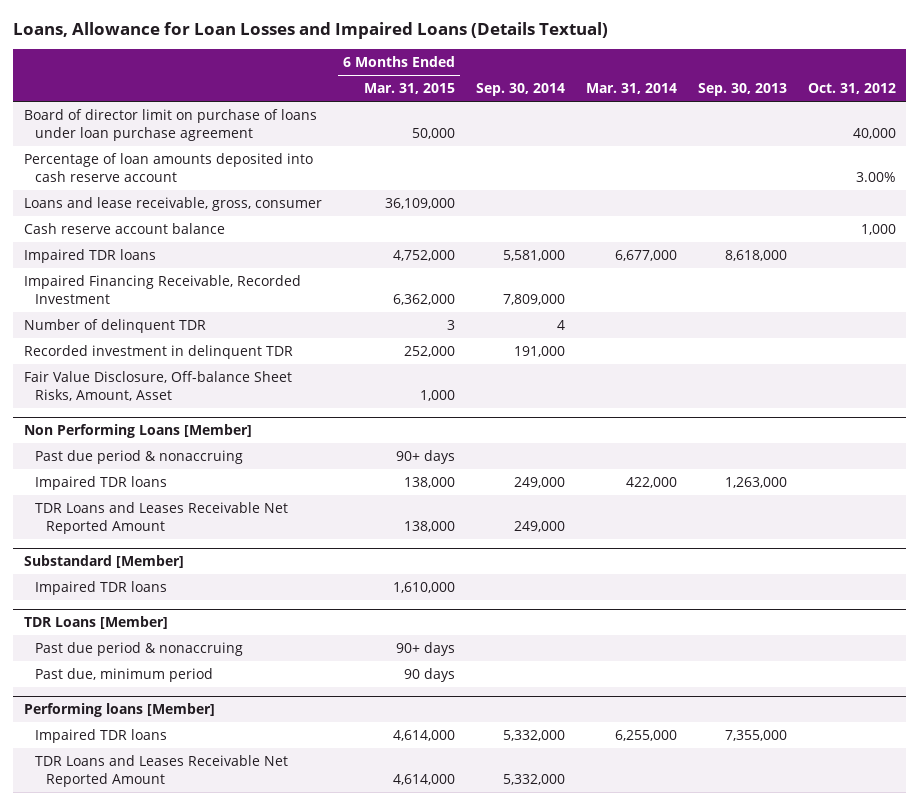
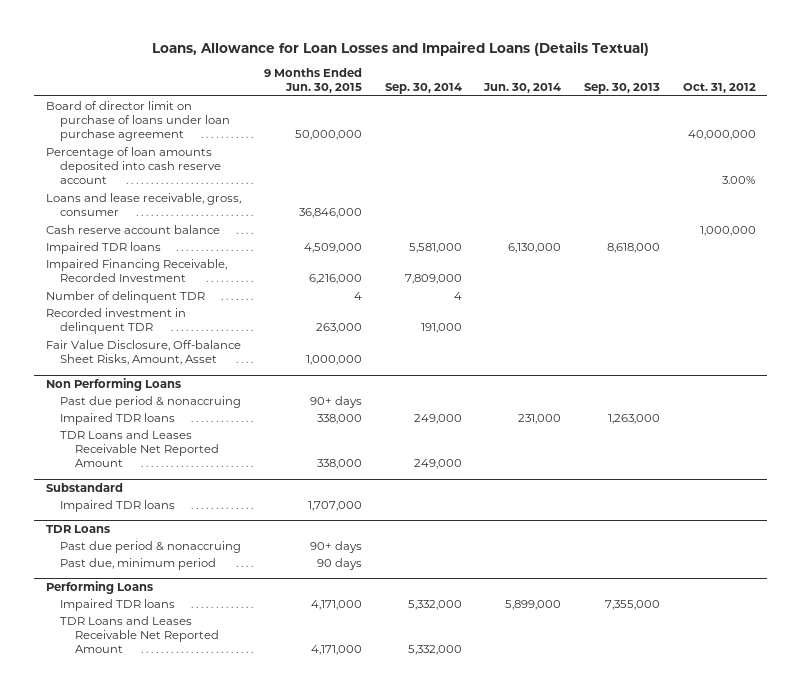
- | 6 Months Ended Mar. 31, 2015 | Sep. 30, 2014 | Mar. 31, 2014 | Sep. 30, 2013 | Oct. 31, 2012
+ | 9 Months Ended Jun. 30, 2015 | Sep. 30, 2014 | Jun. 30, 2014 | Sep. 30, 2013 | Oct. 31, 2012
- Board of director limit on purchase of loans under loan purchase agreement | 50,000 | | | | 40,000
+ Board of director limit on purchase of loans under loan purchase agreement | 50,000,000 | | | | 40,000,000
- Cash reserve account balance | | | | | 1,000
+ Cash reserve account balance | | | | | 1,000,000
- Non Performing Loans [Member]
+ Non Performing Loans
- Substandard [Member]
+ Substandard
- TDR Loans [Member]
+ TDR Loans
- Performing loans [Member]
+ Performing Loans

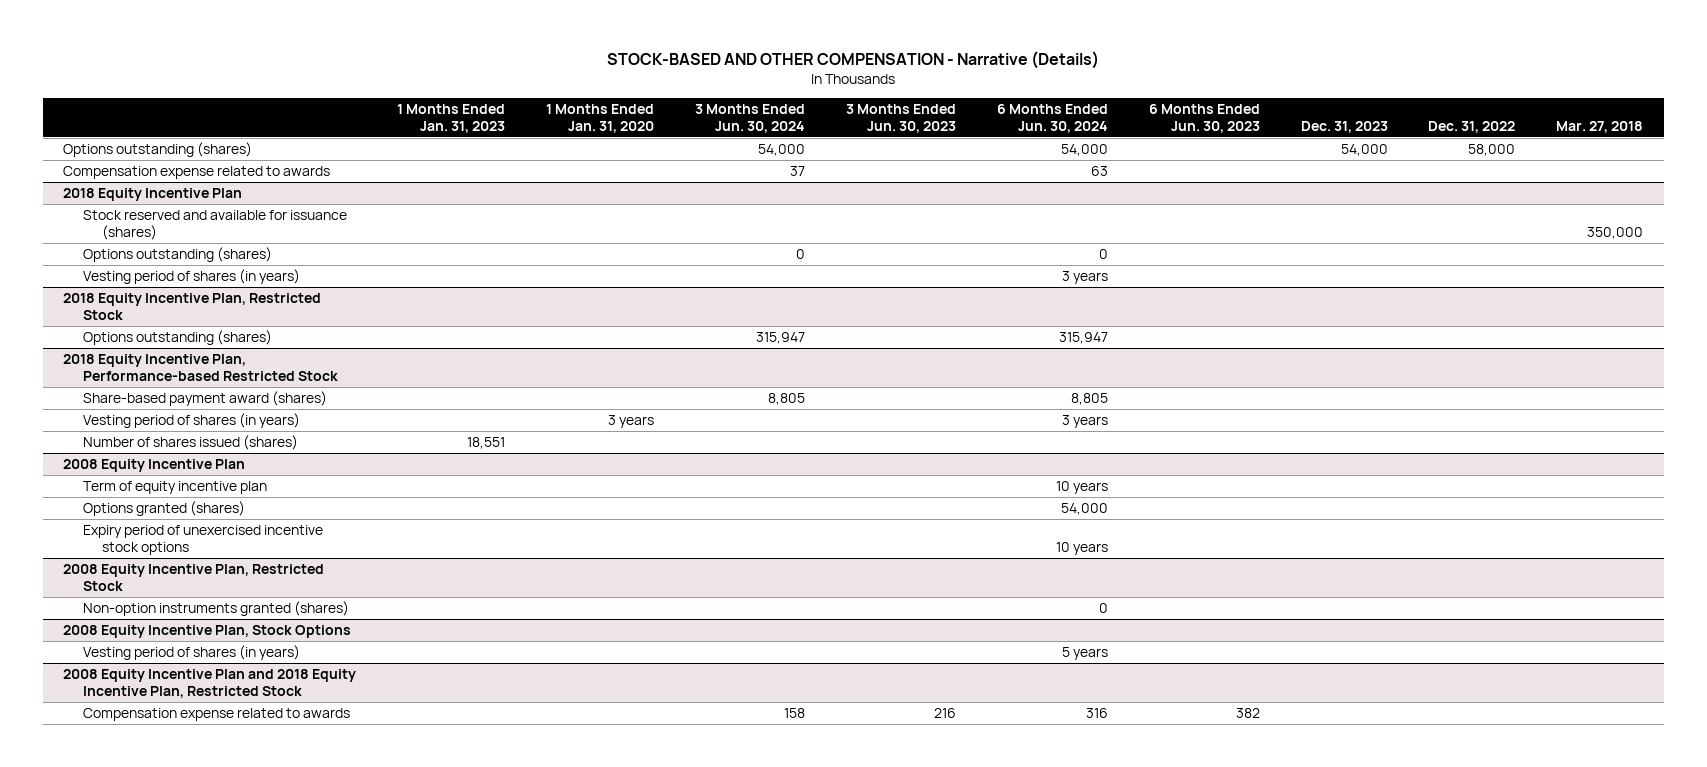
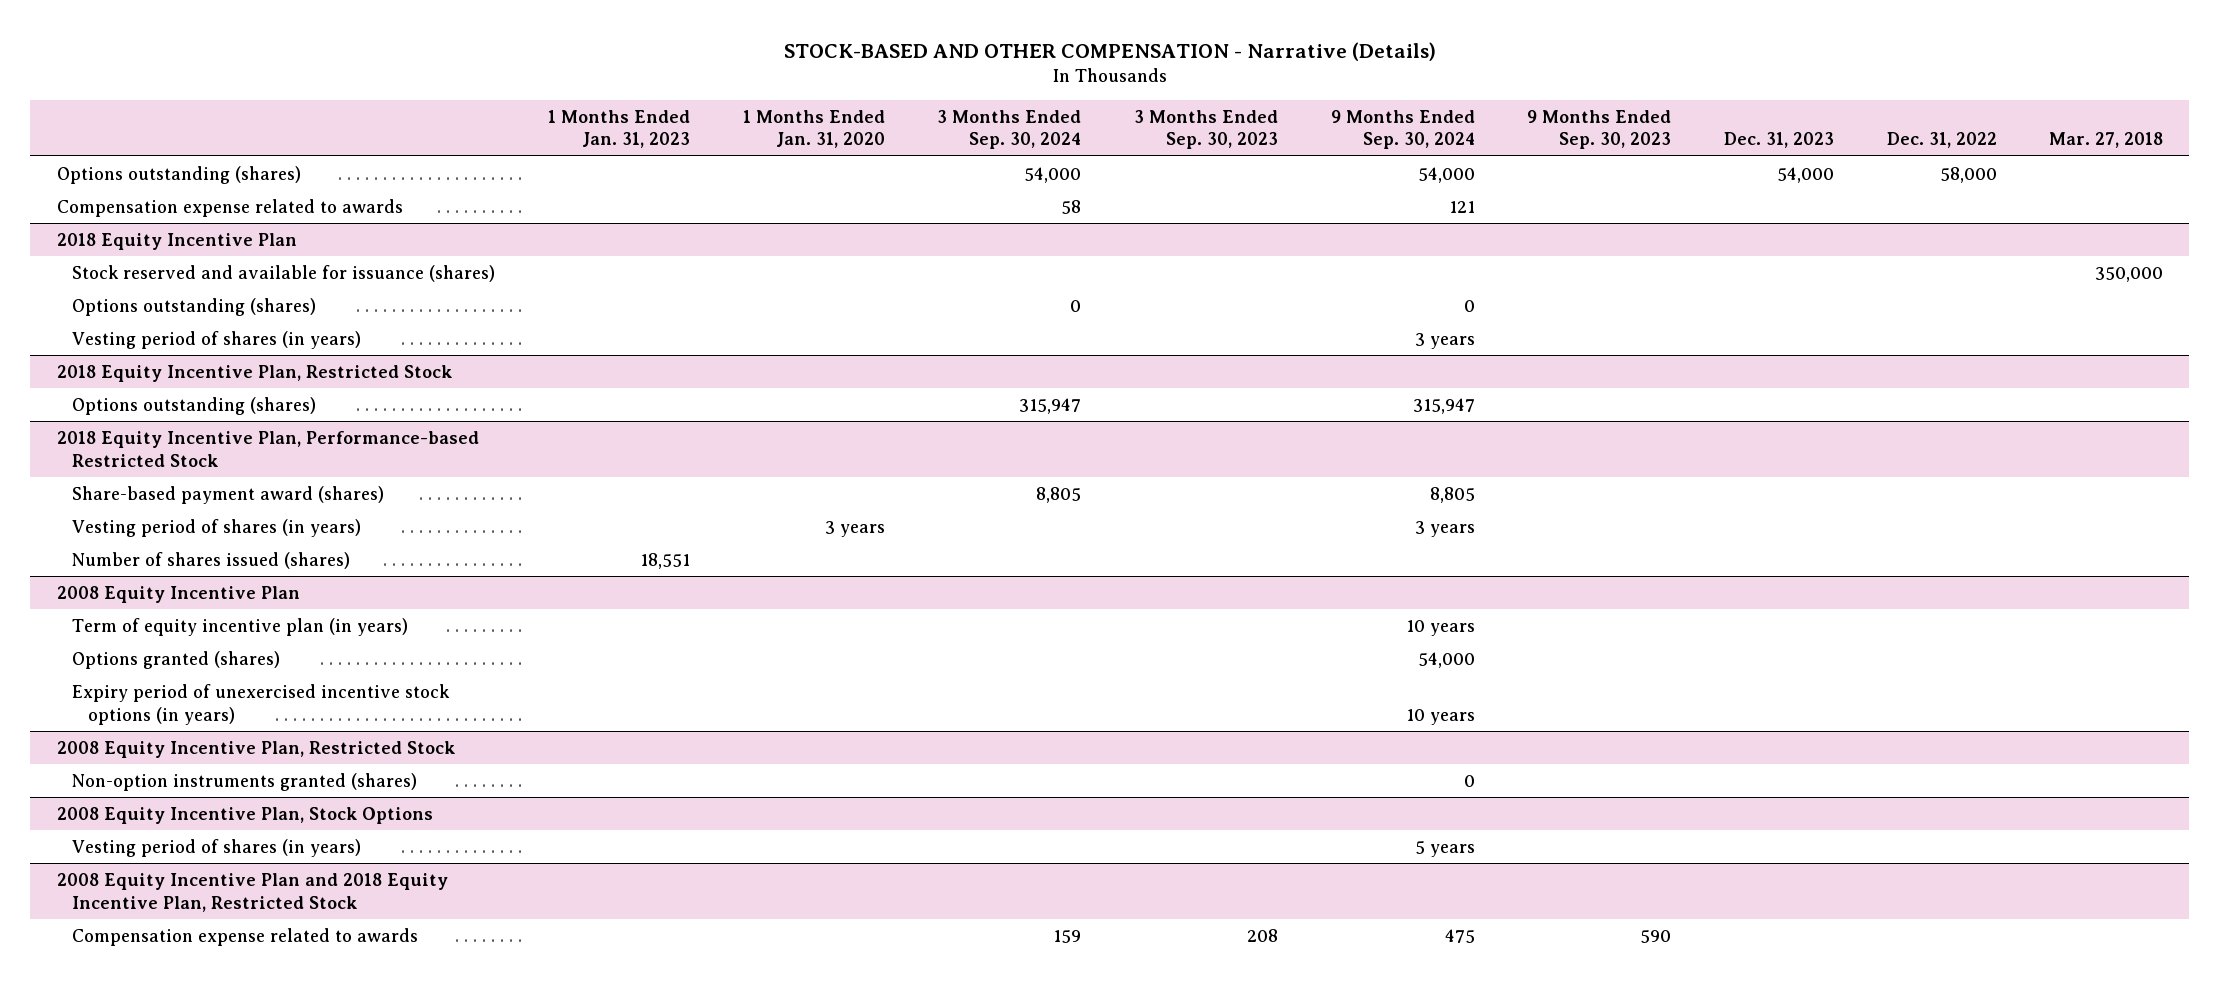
- | 1 Months Ended Jan. 31, 2023 | 1 Months Ended Jan. 31, 2020 | 3 Months Ended Jun. 30, 2024 | 3 Months Ended Jun. 30, 2023 | 6 Months Ended Jun. 30, 2024 | 6 Months Ended Jun. 30, 2023 | Dec. 31, 2023 | Dec. 31, 2022 | Mar. 27, 2018
+ | 1 Months Ended Jan. 31, 2023 | 1 Months Ended Jan. 31, 2020 | 3 Months Ended Sep. 30, 2024 | 3 Months Ended Sep. 30, 2023 | 9 Months Ended Sep. 30, 2024 | 9 Months Ended Sep. 30, 2023 | Dec. 31, 2023 | Dec. 31, 2022 | Mar. 27, 2018
@ 2008 Equity Incentive Plan
- Term of equity incentive plan | | | | | 10 years | | | |
+ Term of equity incentive plan (in years) | | | | | 10 years | | | |
- Expiry period of unexercised incentive stock options | | | | | 10 years | | | |
+ Expiry period of unexercised incentive stock options (in years) | | | | | 10 years | | | |

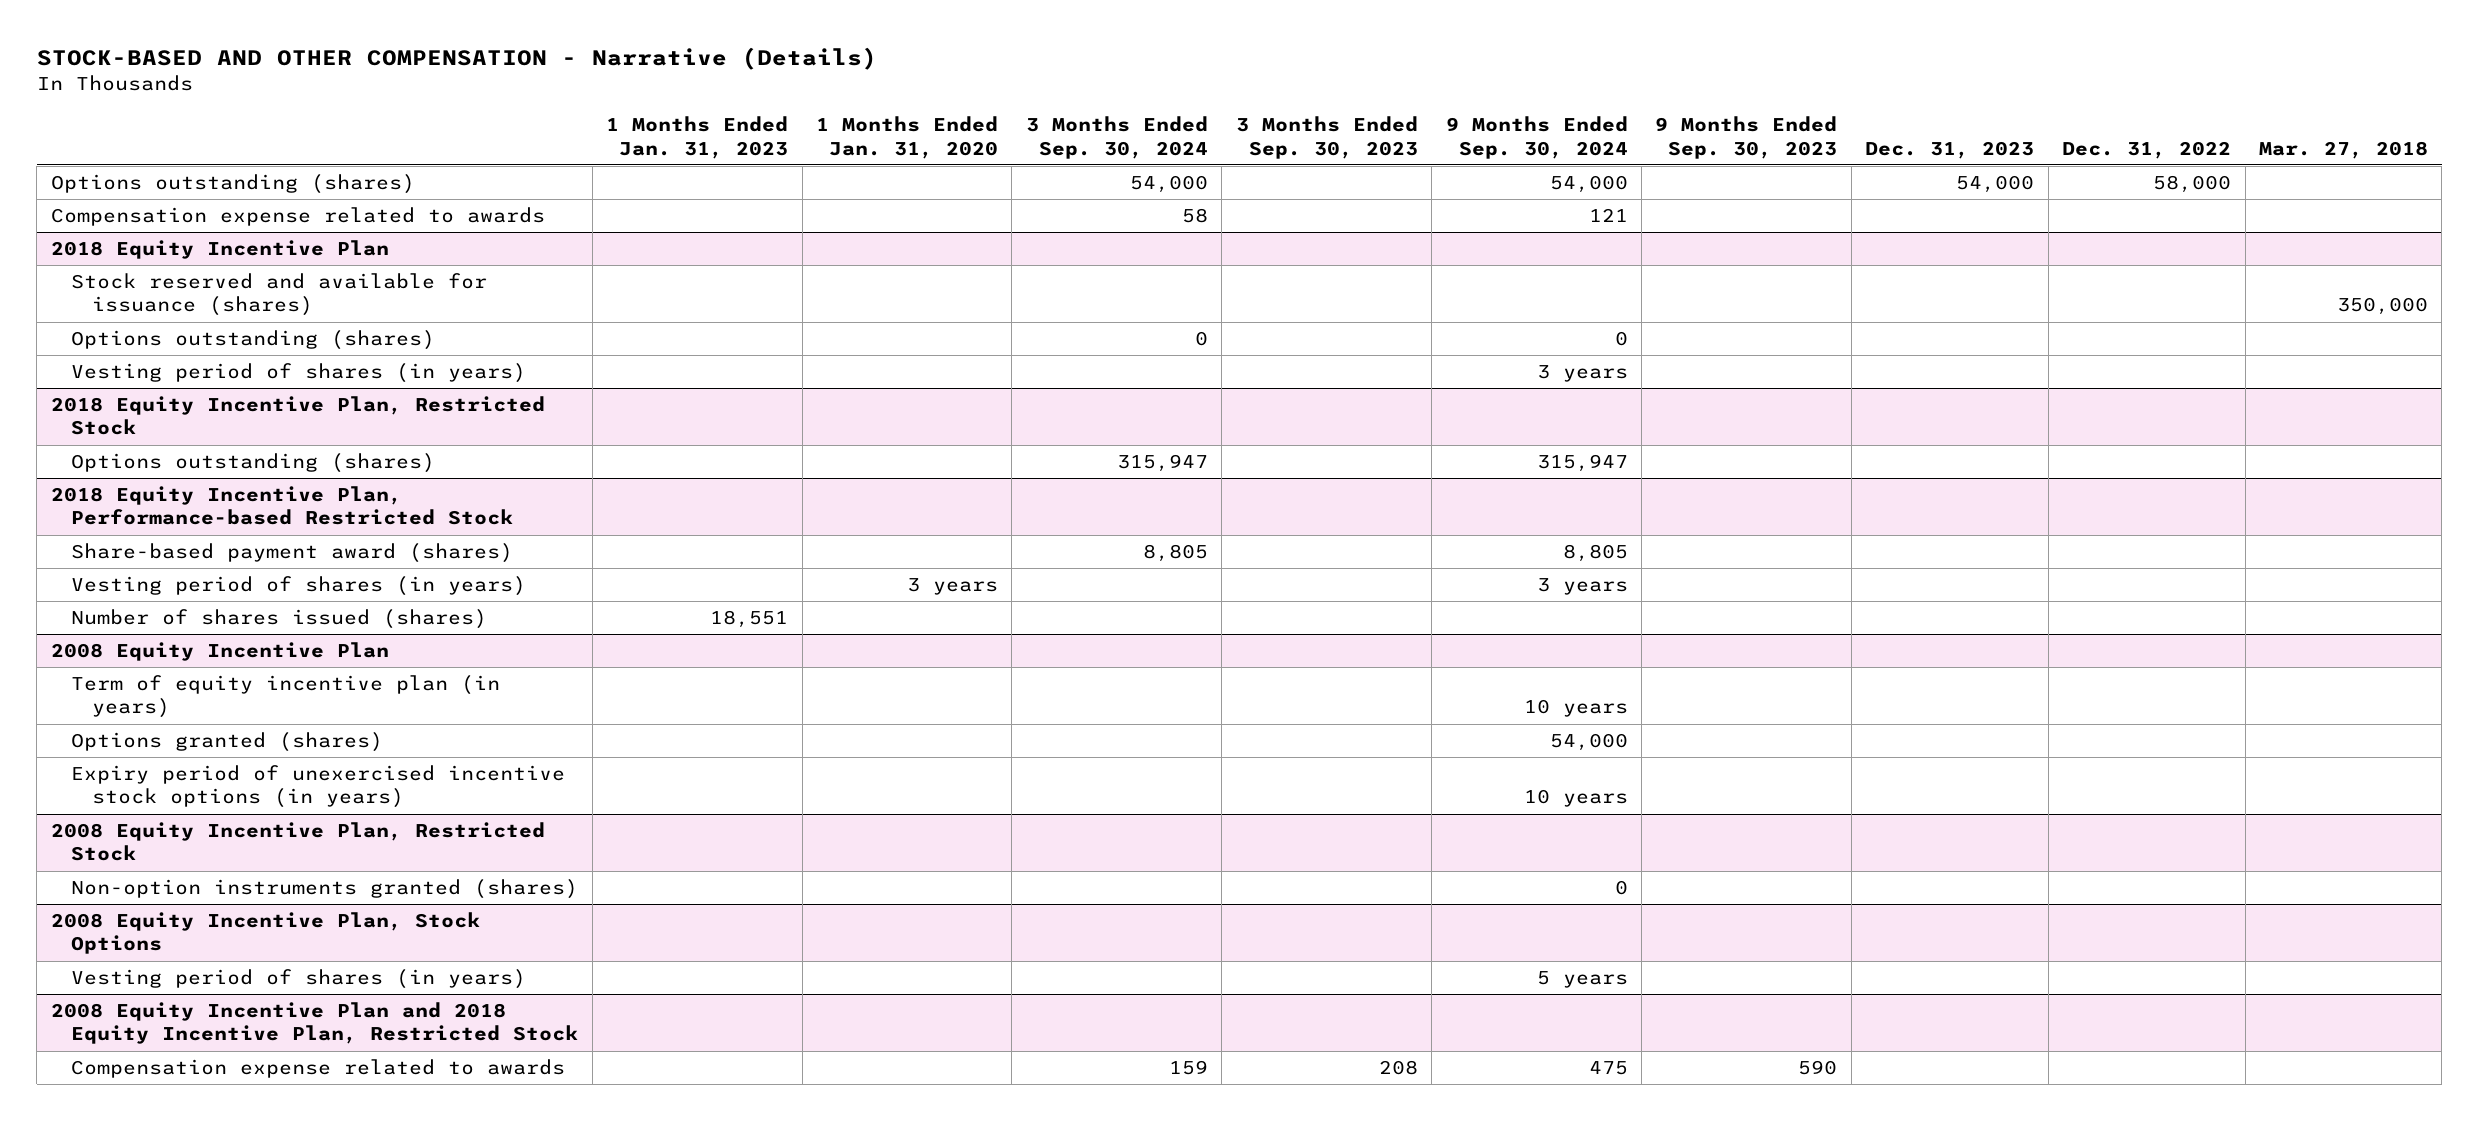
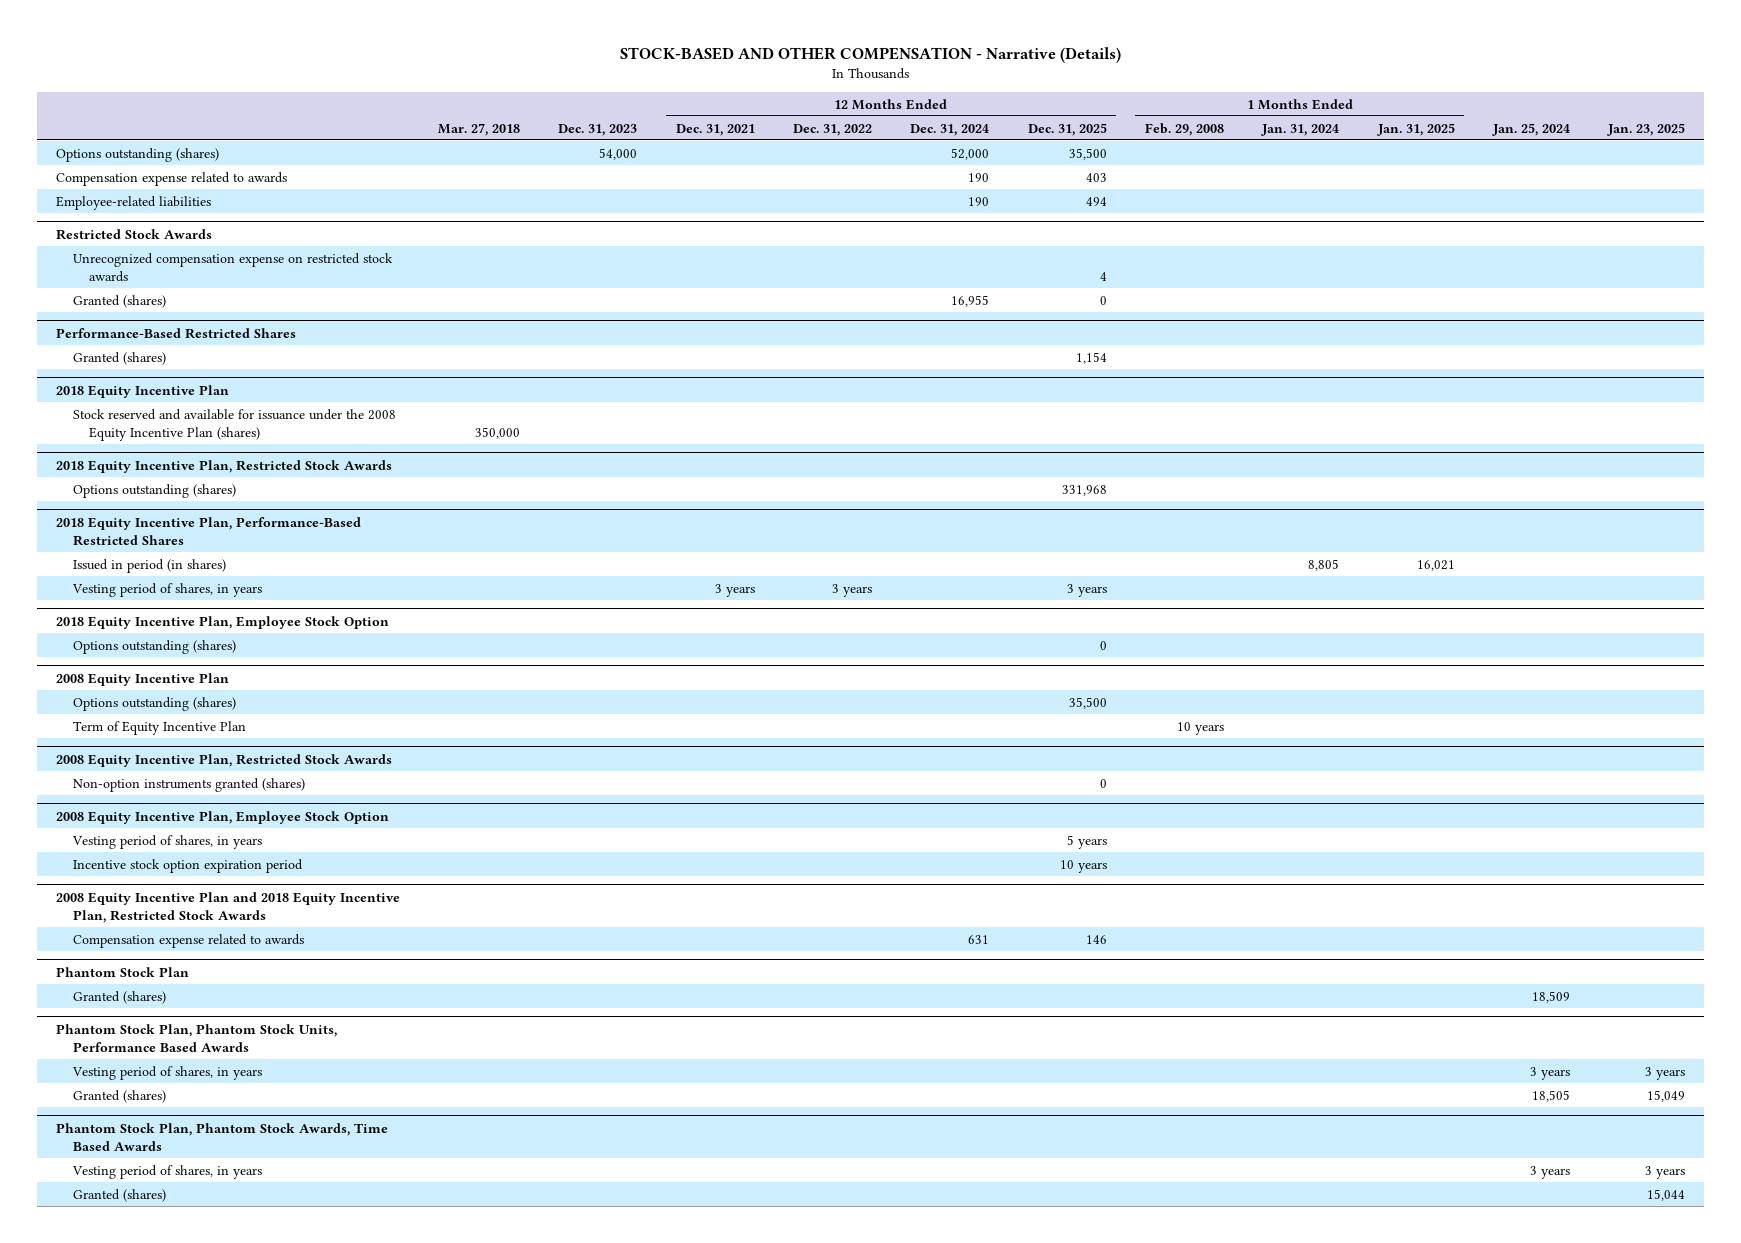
- | 1 Months Ended Jan. 31, 2023 | 1 Months Ended Jan. 31, 2020 | 3 Months Ended Sep. 30, 2024 | 3 Months Ended Sep. 30, 2023 | 9 Months Ended Sep. 30, 2024 | 9 Months Ended Sep. 30, 2023 | Dec. 31, 2023 | Dec. 31, 2022 | Mar. 27, 2018
+ | Mar. 27, 2018 | Dec. 31, 2023 | 12 Months Ended Dec. 31, 2021 | 12 Months Ended Dec. 31, 2022 | 12 Months Ended Dec. 31, 2024 | 12 Months Ended Dec. 31, 2025 | 1 Months Ended Feb. 29, 2008 | 1 Months Ended Jan. 31, 2024 | 1 Months Ended Jan. 31, 2025 | Jan. 25, 2024 | Jan. 23, 2025
+ Employee-related liabilities | | | | | 190 | 494 | | | | |
+ Restricted Stock Awards
+ Unrecognized compensation expense on restricted stock awards | | | | | | 4 | | | | |
+ Granted (shares) | | | | | 16,955 | 0 | | | | |
+ Performance-Based Restricted Shares
+ Granted (shares) | | | | | | 1,154 | | | | |
@ 2018 Equity Incentive Plan
- Stock reserved and available for issuance (shares) | | | | | | | | | 350,000
- Options outstanding (shares) | | | 0 | | 0 | | | |
- Vesting period of shares (in years) | | | | | 3 years | | | |
- 2018 Equity Incentive Plan, Restricted Stock
@ 2018 Equity Incentive Plan
+ Stock reserved and available for issuance under the 2008 Equity Incentive Plan (shares) | 350,000 | | | | | | | | | |
+ 2018 Equity Incentive Plan, Restricted Stock Awards
- 2018 Equity Incentive Plan, Performance-based Restricted Stock
- Share-based payment award (shares) | | | 8,805 | | 8,805 | | | |
- Vesting period of shares (in years) | | 3 years | | | 3 years | | | |
- Number of shares issued (shares) | 18,551 | | | | | | | |
+ 2018 Equity Incentive Plan, Performance-Based Restricted Shares
+ Issued in period (in shares) | | | | | | | | 8,805 | 16,021 | |
+ Vesting period of shares, in years | | | 3 years | 3 years | | 3 years | | | | |
+ 2018 Equity Incentive Plan, Employee Stock Option
+ Options outstanding (shares) | | | | | | 0 | | | | |
@ 2008 Equity Incentive Plan
- Term of equity incentive plan (in years) | | | | | 10 years | | | |
- Options granted (shares) | | | | | 54,000 | | | |
- Expiry period of unexercised incentive stock options (in years) | | | | | 10 years | | | |
- 2008 Equity Incentive Plan, Restricted Stock
@ 2008 Equity Incentive Plan
+ Options outstanding (shares) | | | | | | 35,500 | | | | |
+ Term of Equity Incentive Plan | | | | | | | 10 years | | | |
+ 2008 Equity Incentive Plan, Restricted Stock Awards
- 2008 Equity Incentive Plan, Stock Options
- Vesting period of shares (in years) | | | | | 5 years | | | |
- 2008 Equity Incentive Plan and 2018 Equity Incentive Plan, Restricted Stock
+ 2008 Equity Incentive Plan, Employee Stock Option
+ Vesting period of shares, in years | | | | | | 5 years | | | | |
+ Incentive stock option expiration period | | | | | | 10 years | | | | |
+ 2008 Equity Incentive Plan and 2018 Equity Incentive Plan, Restricted Stock Awards
+ Phantom Stock Plan
+ Granted (shares) | | | | | | | | | | 18,509 |
+ Phantom Stock Plan, Phantom Stock Units, Performance Based Awards
+ Vesting period of shares, in years | | | | | | | | | | 3 years | 3 years
+ Granted (shares) | | | | | | | | | | 18,505 | 15,049
+ Phantom Stock Plan, Phantom Stock Awards, Time Based Awards
+ Vesting period of shares, in years | | | | | | | | | | 3 years | 3 years
+ Granted (shares) | | | | | | | | | | | 15,044

